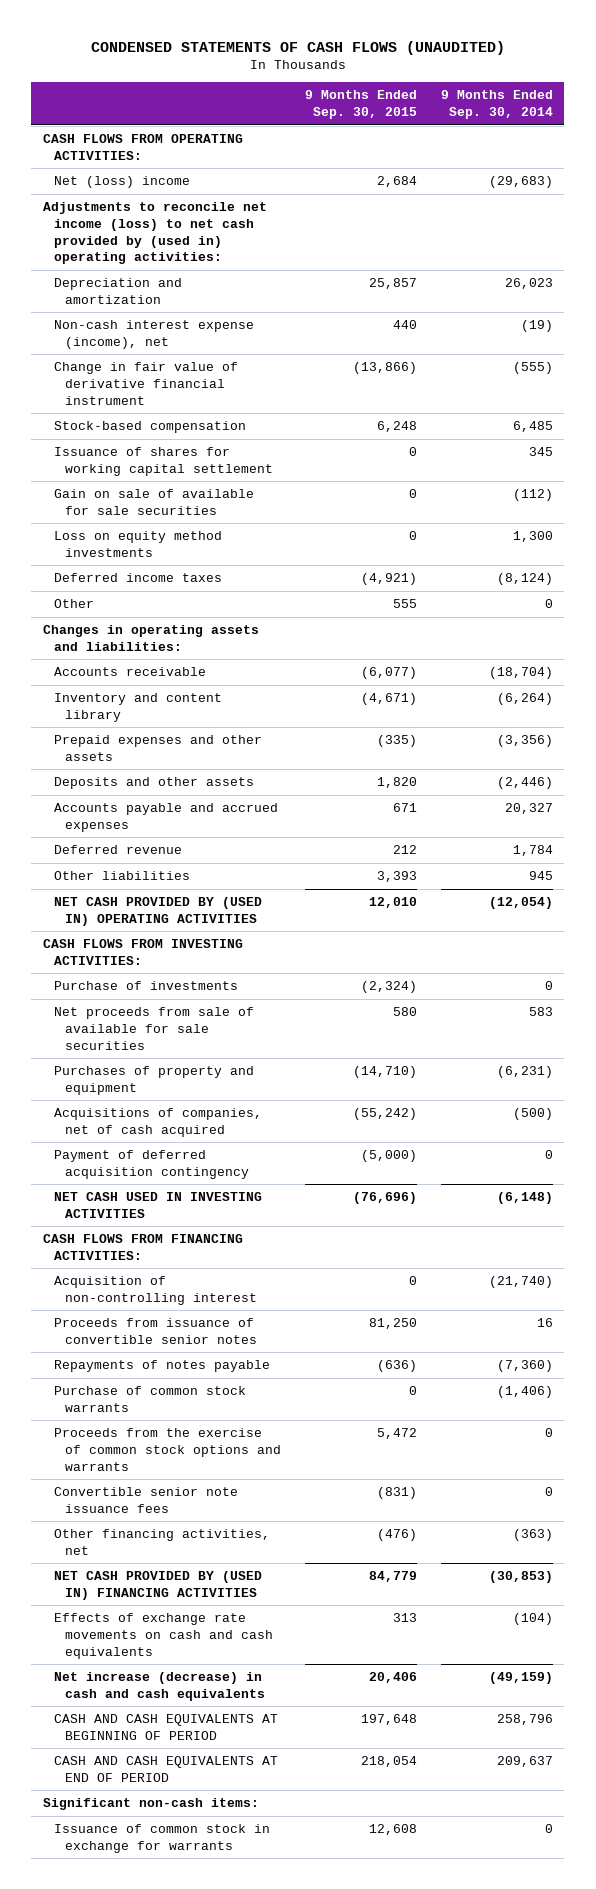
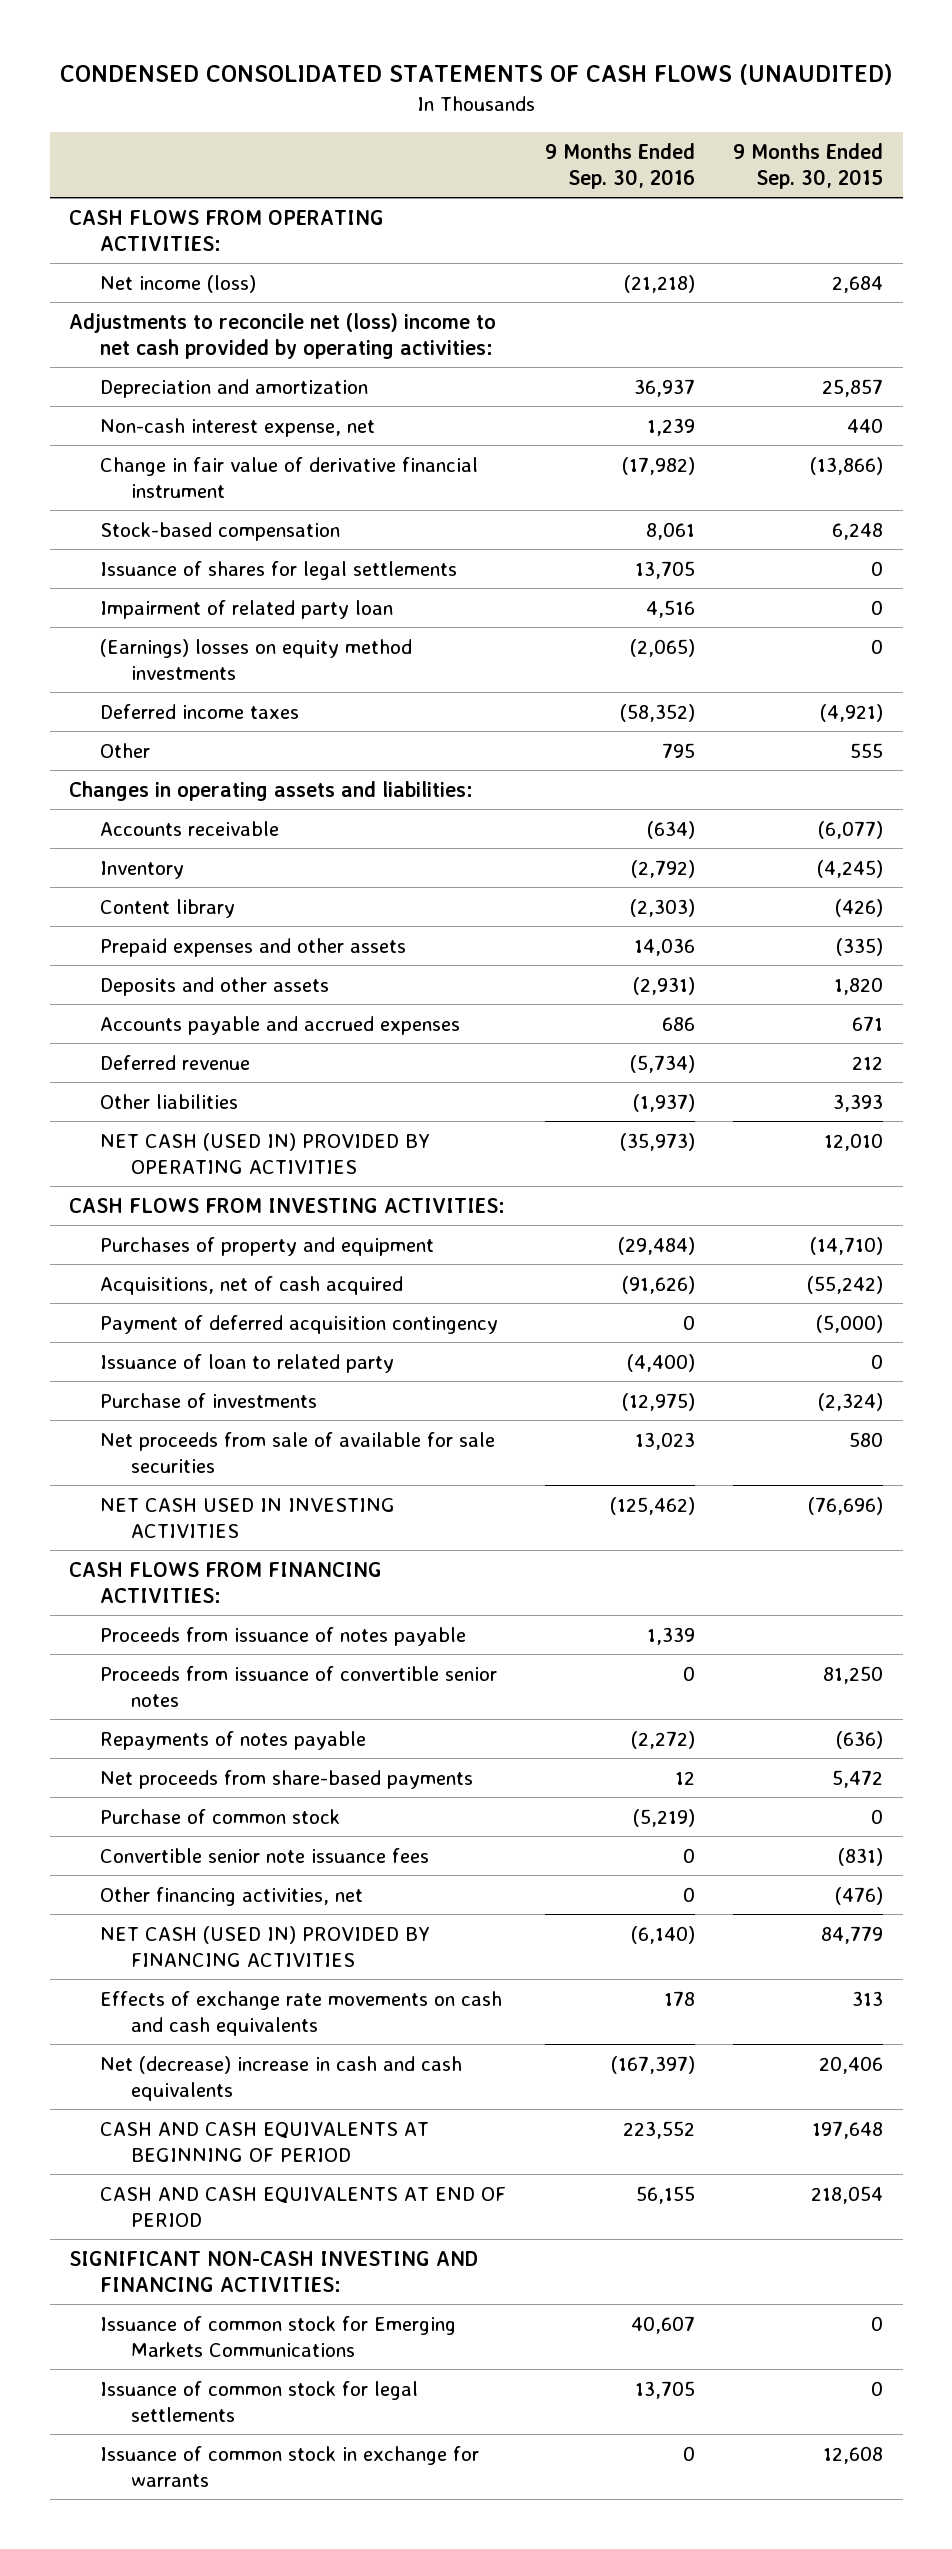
- CONDENSED STATEMENTS OF CASH FLOWS (UNAUDITED)
+ CONDENSED CONSOLIDATED STATEMENTS OF CASH FLOWS (UNAUDITED)
- | 9 Months Ended Sep. 30, 2015 | 9 Months Ended Sep. 30, 2014
+ | 9 Months Ended Sep. 30, 2016 | 9 Months Ended Sep. 30, 2015
- Net (loss) income | 2,684 | (29,683)
- Adjustments to reconcile net income (loss) to net cash provided by (used in) operating activities:
+ Net income (loss) | (21,218) | 2,684
+ Adjustments to reconcile net (loss) income to net cash provided by operating activities:
- Non-cash interest expense (income), net | 440 | (19)
+ Non-cash interest expense, net | 1,239 | 440
- Issuance of shares for working capital settlement | 0 | 345
- Gain on sale of available for sale securities | 0 | (112)
- Loss on equity method investments | 0 | 1,300
+ Issuance of shares for legal settlements | 13,705 | 0
+ Impairment of related party loan | 4,516 | 0
+ (Earnings) losses on equity method investments | (2,065) | 0
- Inventory and content library | (4,671) | (6,264)
+ Inventory | (2,792) | (4,245)
+ Content library | (2,303) | (426)
- NET CASH PROVIDED BY (USED IN) OPERATING ACTIVITIES | 12,010 | (12,054)
+ NET CASH (USED IN) PROVIDED BY OPERATING ACTIVITIES | (35,973) | 12,010
- Acquisitions of companies, net of cash acquired | (55,242) | (500)
+ Acquisitions, net of cash acquired | (91,626) | (55,242)
+ Issuance of loan to related party | (4,400) | 0
moved down: Purchase of investments | (12,975) | (2,324)
moved down: Net proceeds from sale of available for sale securities | 13,023 | 580
- Acquisition of non-controlling interest | 0 | (21,740)
+ Proceeds from issuance of notes payable | 1,339 |
- Purchase of common stock warrants | 0 | (1,406)
- Proceeds from the exercise of common stock options and warrants | 5,472 | 0
+ Net proceeds from share-based payments | 12 | 5,472
+ Purchase of common stock | (5,219) | 0
- NET CASH PROVIDED BY (USED IN) FINANCING ACTIVITIES | 84,779 | (30,853)
+ NET CASH (USED IN) PROVIDED BY FINANCING ACTIVITIES | (6,140) | 84,779
- Net increase (decrease) in cash and cash equivalents | 20,406 | (49,159)
+ Net (decrease) increase in cash and cash equivalents | (167,397) | 20,406
- Significant non-cash items:
+ SIGNIFICANT NON-CASH INVESTING AND FINANCING ACTIVITIES:
+ Issuance of common stock for Emerging Markets Communications | 40,607 | 0
+ Issuance of common stock for legal settlements | 13,705 | 0

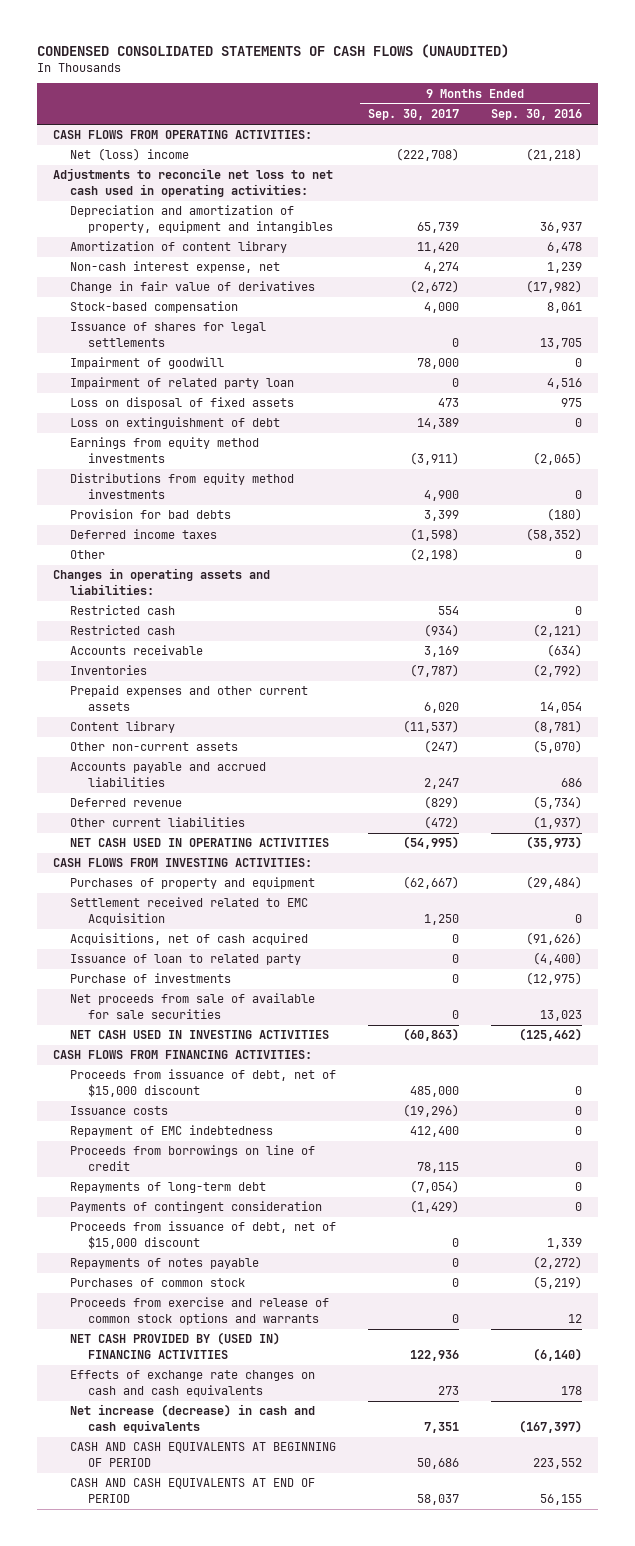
- | 9 Months Ended Sep. 30, 2016 | 9 Months Ended Sep. 30, 2015
+ | 9 Months Ended Sep. 30, 2017 | 9 Months Ended Sep. 30, 2016
- Net income (loss) | (21,218) | 2,684
- Adjustments to reconcile net (loss) income to net cash provided by operating activities:
- Depreciation and amortization | 36,937 | 25,857
+ Net (loss) income | (222,708) | (21,218)
+ Adjustments to reconcile net loss to net cash used in operating activities:
+ Depreciation and amortization of property, equipment and intangibles | 65,739 | 36,937
+ Amortization of content library | 11,420 | 6,478
- Change in fair value of derivative financial instrument | (17,982) | (13,866)
+ Change in fair value of derivatives | (2,672) | (17,982)
+ Impairment of goodwill | 78,000 | 0
- (Earnings) losses on equity method investments | (2,065) | 0
+ Loss on disposal of fixed assets | 473 | 975
+ Loss on extinguishment of debt | 14,389 | 0
+ Earnings from equity method investments | (3,911) | (2,065)
+ Distributions from equity method investments | 4,900 | 0
+ Provision for bad debts | 3,399 | (180)
- Other | 795 | 555
+ Other | (2,198) | 0
+ Restricted cash | 554 | 0
+ Restricted cash | (934) | (2,121)
- Inventory | (2,792) | (4,245)
- Content library | (2,303) | (426)
- Prepaid expenses and other assets | 14,036 | (335)
- Deposits and other assets | (2,931) | 1,820
- Accounts payable and accrued expenses | 686 | 671
+ Inventories | (7,787) | (2,792)
+ Prepaid expenses and other current assets | 6,020 | 14,054
+ Content library | (11,537) | (8,781)
+ Other non-current assets | (247) | (5,070)
+ Accounts payable and accrued liabilities | 2,247 | 686
- Other liabilities | (1,937) | 3,393
- NET CASH (USED IN) PROVIDED BY OPERATING ACTIVITIES | (35,973) | 12,010
+ Other current liabilities | (472) | (1,937)
+ NET CASH USED IN OPERATING ACTIVITIES | (54,995) | (35,973)
+ Settlement received related to EMC Acquisition | 1,250 | 0
- Payment of deferred acquisition contingency | 0 | (5,000)
- Proceeds from issuance of notes payable | 1,339 |
- Proceeds from issuance of convertible senior notes | 0 | 81,250
+ Proceeds from issuance of debt, net of $15,000 discount | 485,000 | 0
+ Issuance costs | (19,296) | 0
+ Repayment of EMC indebtedness | 412,400 | 0
+ Proceeds from borrowings on line of credit | 78,115 | 0
+ Repayments of long-term debt | (7,054) | 0
+ Payments of contingent consideration | (1,429) | 0
+ Proceeds from issuance of debt, net of $15,000 discount | 0 | 1,339
- Net proceeds from share-based payments | 12 | 5,472
- Purchase of common stock | (5,219) | 0
- Convertible senior note issuance fees | 0 | (831)
- Other financing activities, net | 0 | (476)
- NET CASH (USED IN) PROVIDED BY FINANCING ACTIVITIES | (6,140) | 84,779
- Effects of exchange rate movements on cash and cash equivalents | 178 | 313
- Net (decrease) increase in cash and cash equivalents | (167,397) | 20,406
+ Purchases of common stock | 0 | (5,219)
+ Proceeds from exercise and release of common stock options and warrants | 0 | 12
+ NET CASH PROVIDED BY (USED IN) FINANCING ACTIVITIES | 122,936 | (6,140)
+ Effects of exchange rate changes on cash and cash equivalents | 273 | 178
+ Net increase (decrease) in cash and cash equivalents | 7,351 | (167,397)
- SIGNIFICANT NON-CASH INVESTING AND FINANCING ACTIVITIES:
- Issuance of common stock for Emerging Markets Communications | 40,607 | 0
- Issuance of common stock for legal settlements | 13,705 | 0
- Issuance of common stock in exchange for warrants | 0 | 12,608

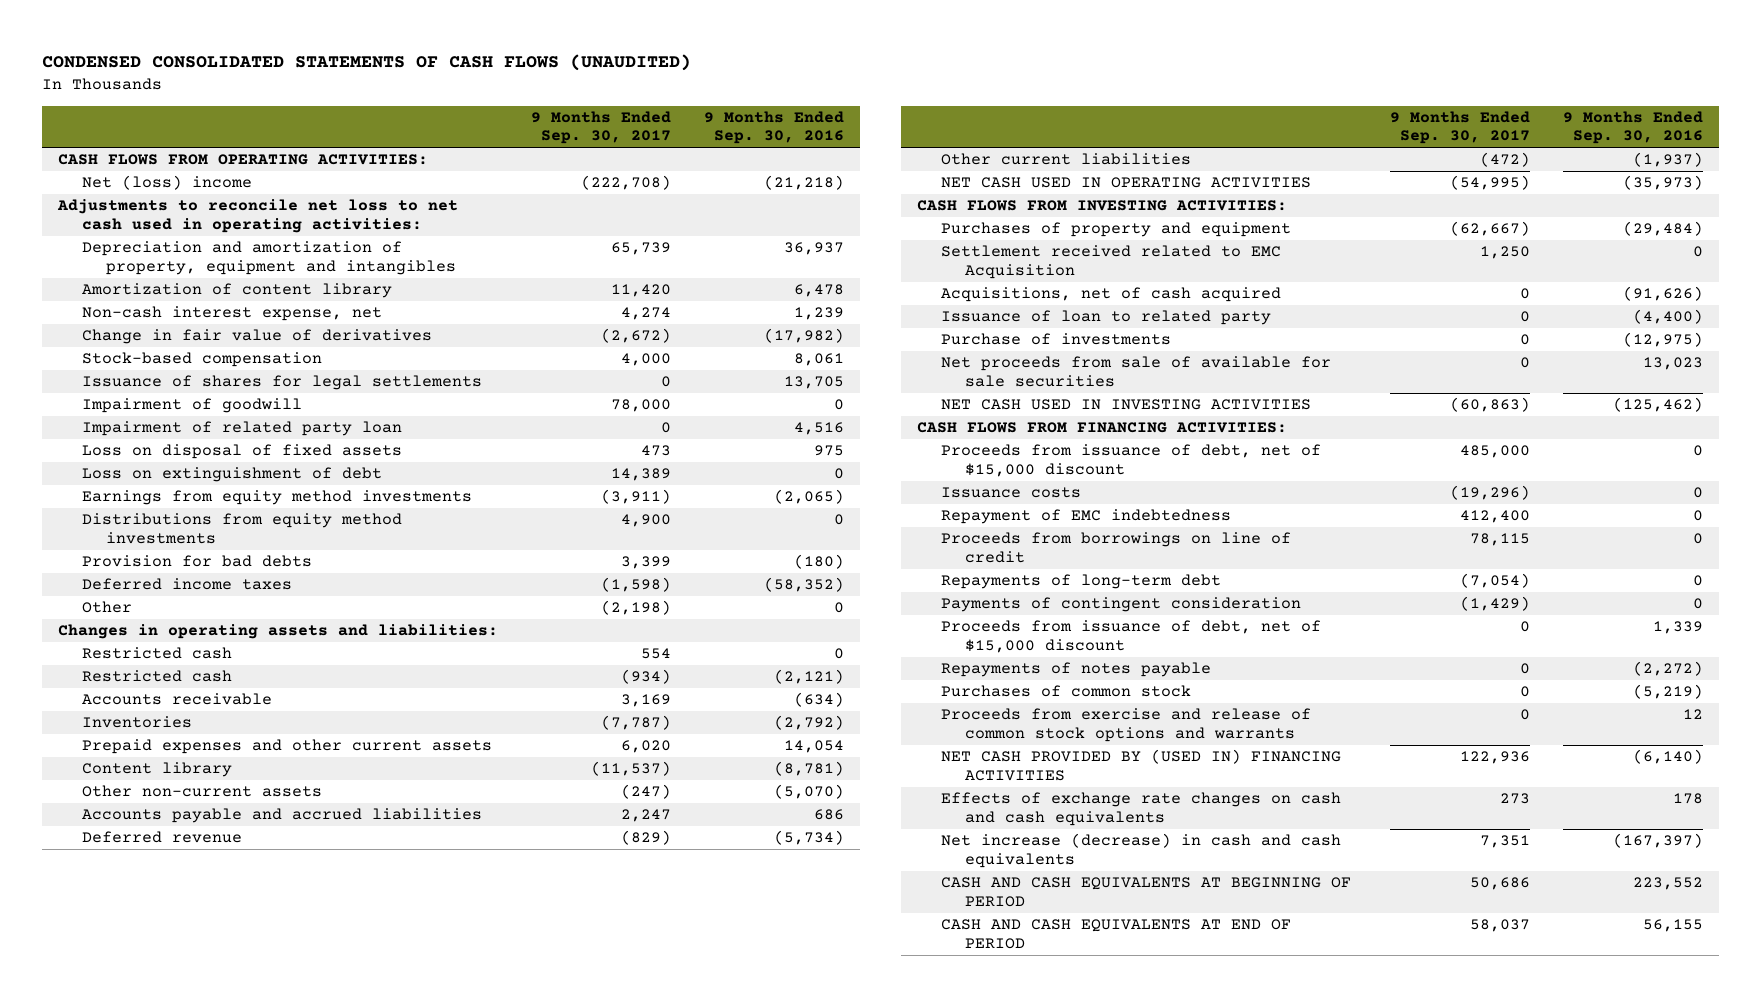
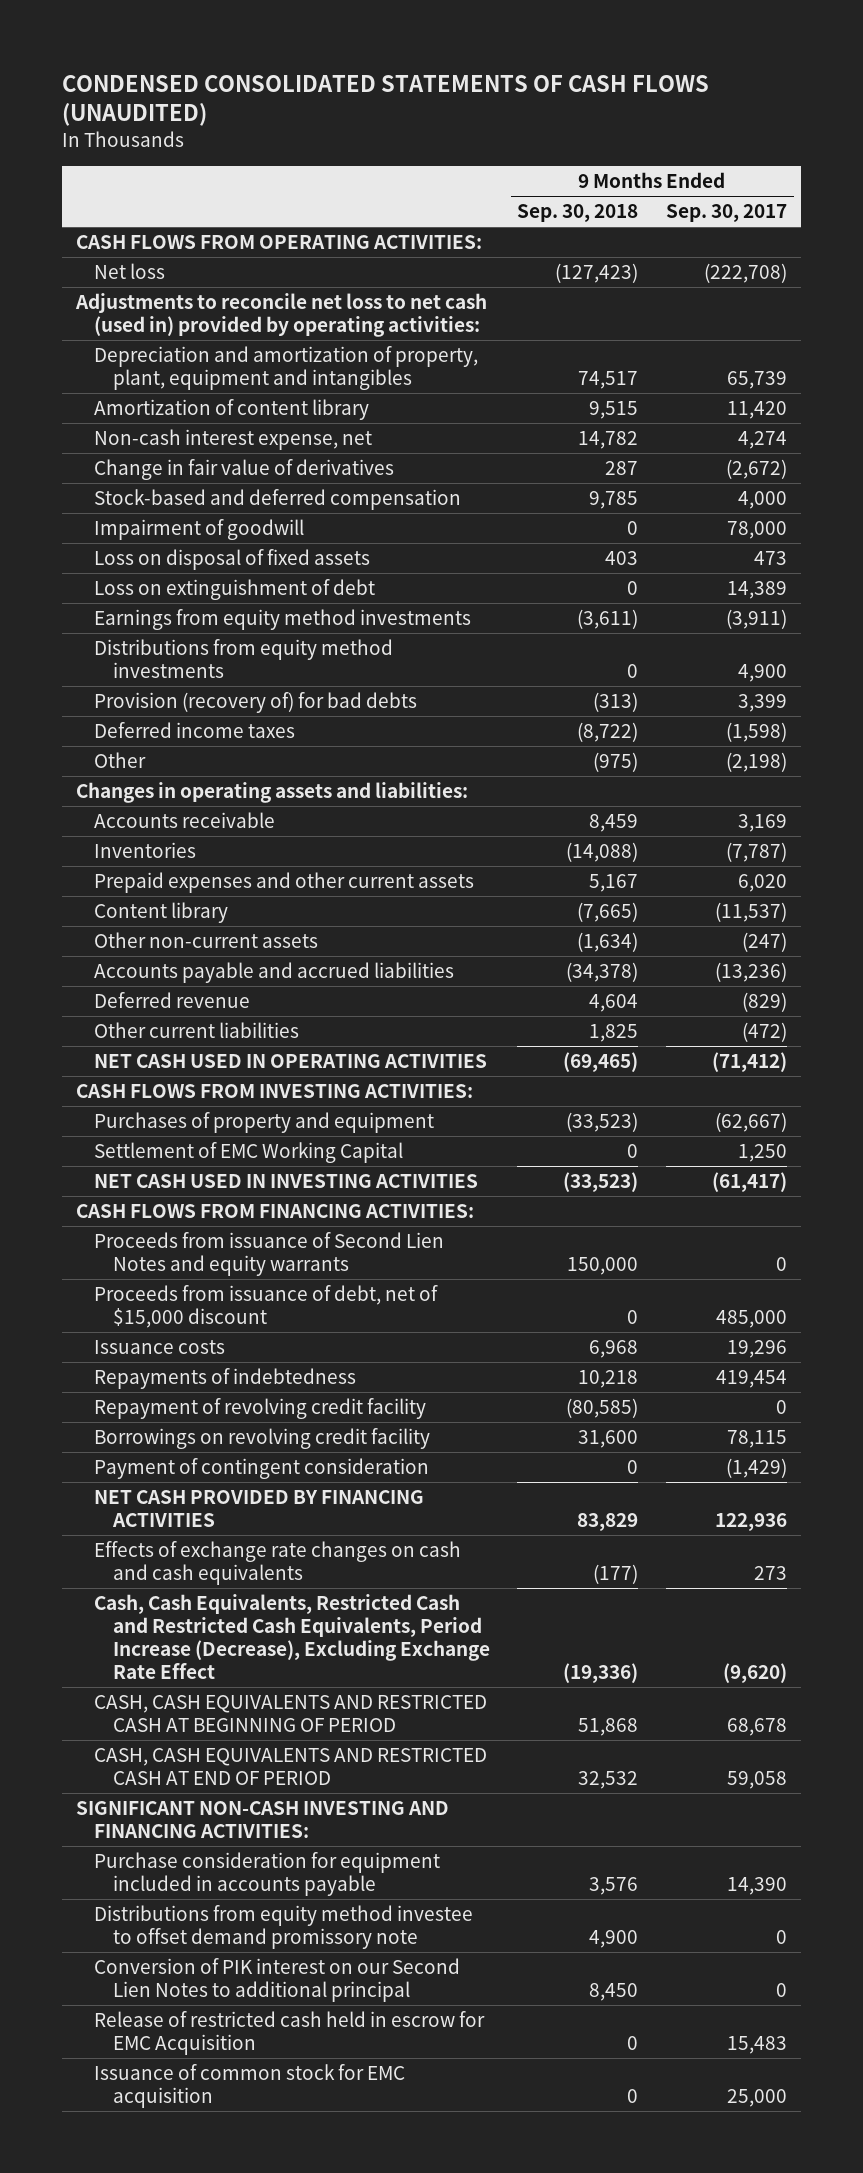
- | 9 Months Ended Sep. 30, 2017 | 9 Months Ended Sep. 30, 2016
+ | 9 Months Ended Sep. 30, 2018 | 9 Months Ended Sep. 30, 2017
- Net (loss) income | (222,708) | (21,218)
- Adjustments to reconcile net loss to net cash used in operating activities:
- Depreciation and amortization of property, equipment and intangibles | 65,739 | 36,937
+ Net loss | (127,423) | (222,708)
+ Adjustments to reconcile net loss to net cash (used in) provided by operating activities:
+ Depreciation and amortization of property, plant, equipment and intangibles | 74,517 | 65,739
- Stock-based compensation | 4,000 | 8,061
- Issuance of shares for legal settlements | 0 | 13,705
+ Stock-based and deferred compensation | 9,785 | 4,000
- Impairment of related party loan | 0 | 4,516
- Provision for bad debts | 3,399 | (180)
+ Provision (recovery of) for bad debts | (313) | 3,399
- Restricted cash | 554 | 0
- Restricted cash | (934) | (2,121)
- Accounts payable and accrued liabilities | 2,247 | 686
+ Accounts payable and accrued liabilities | (34,378) | (13,236)
- NET CASH USED IN OPERATING ACTIVITIES | (54,995) | (35,973)
+ NET CASH USED IN OPERATING ACTIVITIES | (69,465) | (71,412)
- Settlement received related to EMC Acquisition | 1,250 | 0
- Acquisitions, net of cash acquired | 0 | (91,626)
- Issuance of loan to related party | 0 | (4,400)
- Purchase of investments | 0 | (12,975)
- Net proceeds from sale of available for sale securities | 0 | 13,023
- NET CASH USED IN INVESTING ACTIVITIES | (60,863) | (125,462)
+ Settlement of EMC Working Capital | 0 | 1,250
+ NET CASH USED IN INVESTING ACTIVITIES | (33,523) | (61,417)
+ Proceeds from issuance of Second Lien Notes and equity warrants | 150,000 | 0
- Issuance costs | (19,296) | 0
- Repayment of EMC indebtedness | 412,400 | 0
- Proceeds from borrowings on line of credit | 78,115 | 0
- Repayments of long-term debt | (7,054) | 0
- Payments of contingent consideration | (1,429) | 0
- Proceeds from issuance of debt, net of $15,000 discount | 0 | 1,339
- Repayments of notes payable | 0 | (2,272)
- Purchases of common stock | 0 | (5,219)
- Proceeds from exercise and release of common stock options and warrants | 0 | 12
- NET CASH PROVIDED BY (USED IN) FINANCING ACTIVITIES | 122,936 | (6,140)
+ Issuance costs | 6,968 | 19,296
+ Repayments of indebtedness | 10,218 | 419,454
+ Repayment of revolving credit facility | (80,585) | 0
+ Borrowings on revolving credit facility | 31,600 | 78,115
+ Payment of contingent consideration | 0 | (1,429)
+ NET CASH PROVIDED BY FINANCING ACTIVITIES | 83,829 | 122,936
- Net increase (decrease) in cash and cash equivalents | 7,351 | (167,397)
- CASH AND CASH EQUIVALENTS AT BEGINNING OF PERIOD | 50,686 | 223,552
- CASH AND CASH EQUIVALENTS AT END OF PERIOD | 58,037 | 56,155
+ Cash, Cash Equivalents, Restricted Cash and Restricted Cash Equivalents, Period Increase (Decrease), Excluding Exchange Rate Effect | (19,336) | (9,620)
+ CASH, CASH EQUIVALENTS AND RESTRICTED CASH AT BEGINNING OF PERIOD | 51,868 | 68,678
+ CASH, CASH EQUIVALENTS AND RESTRICTED CASH AT END OF PERIOD | 32,532 | 59,058
+ SIGNIFICANT NON-CASH INVESTING AND FINANCING ACTIVITIES:
+ Purchase consideration for equipment included in accounts payable | 3,576 | 14,390
+ Distributions from equity method investee to offset demand promissory note | 4,900 | 0
+ Conversion of PIK interest on our Second Lien Notes to additional principal | 8,450 | 0
+ Release of restricted cash held in escrow for EMC Acquisition | 0 | 15,483
+ Issuance of common stock for EMC acquisition | 0 | 25,000

